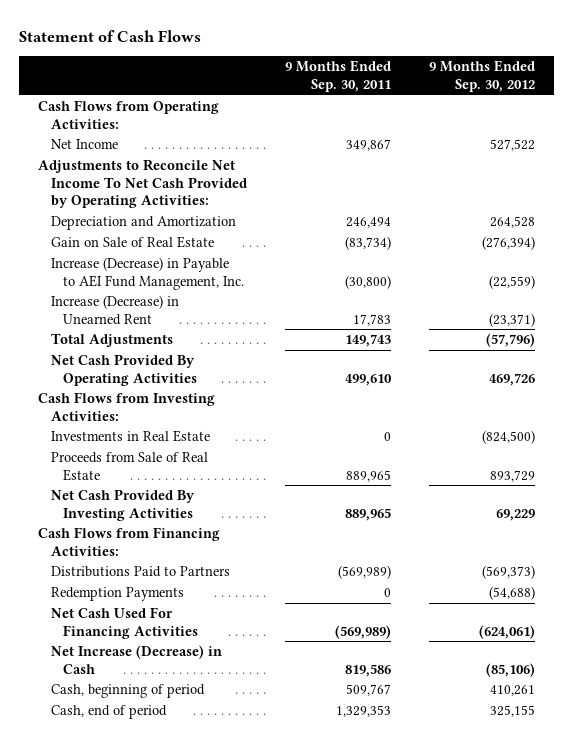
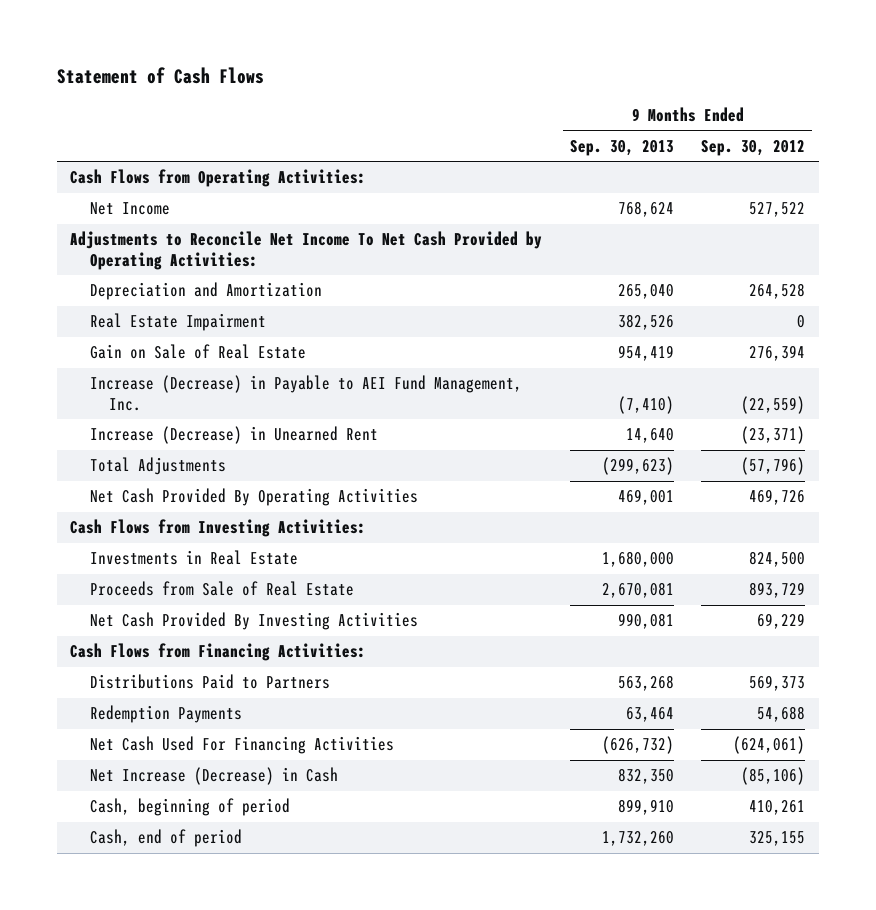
- | 9 Months Ended Sep. 30, 2011 | 9 Months Ended Sep. 30, 2012
+ | 9 Months Ended Sep. 30, 2013 | 9 Months Ended Sep. 30, 2012
- Gain on Sale of Real Estate | (83,734) | (276,394)
+ Real Estate Impairment | 382,526 | 0
+ Gain on Sale of Real Estate | 954,419 | 276,394
- Investments in Real Estate | 0 | (824,500)
+ Investments in Real Estate | 1,680,000 | 824,500
- Distributions Paid to Partners | (569,989) | (569,373)
- Redemption Payments | 0 | (54,688)
+ Distributions Paid to Partners | 563,268 | 569,373
+ Redemption Payments | 63,464 | 54,688

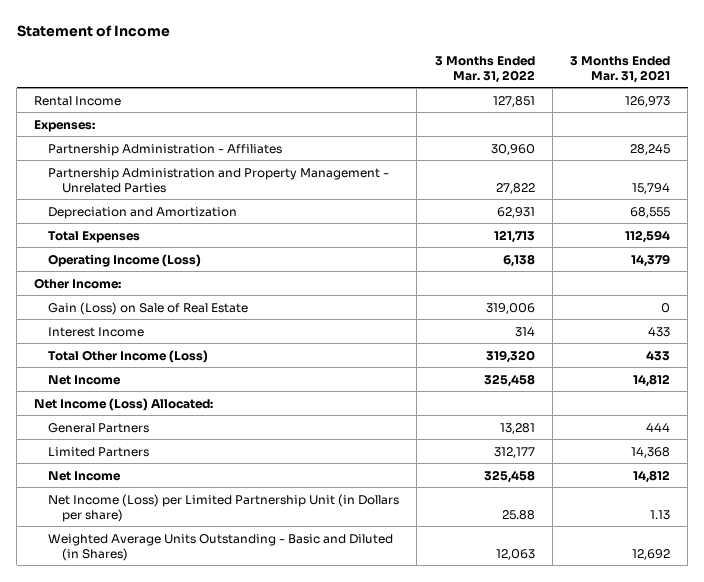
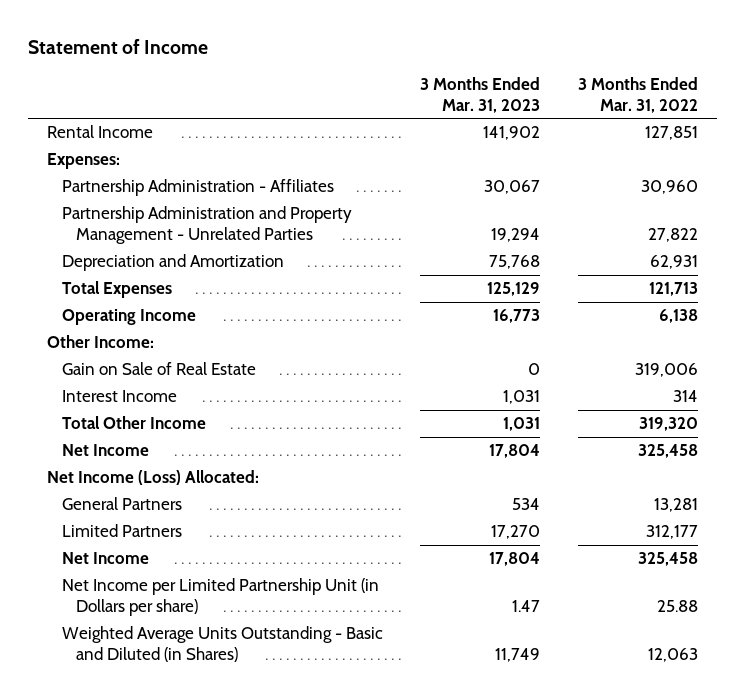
- | 3 Months Ended Mar. 31, 2022 | 3 Months Ended Mar. 31, 2021
+ | 3 Months Ended Mar. 31, 2023 | 3 Months Ended Mar. 31, 2022
- Operating Income (Loss) | 6,138 | 14,379
+ Operating Income | 16,773 | 6,138
- Gain (Loss) on Sale of Real Estate | 319,006 | 0
+ Gain on Sale of Real Estate | 0 | 319,006
- Total Other Income (Loss) | 319,320 | 433
+ Total Other Income | 1,031 | 319,320
- Net Income (Loss) per Limited Partnership Unit (in Dollars per share) | 25.88 | 1.13
+ Net Income per Limited Partnership Unit (in Dollars per share) | 1.47 | 25.88

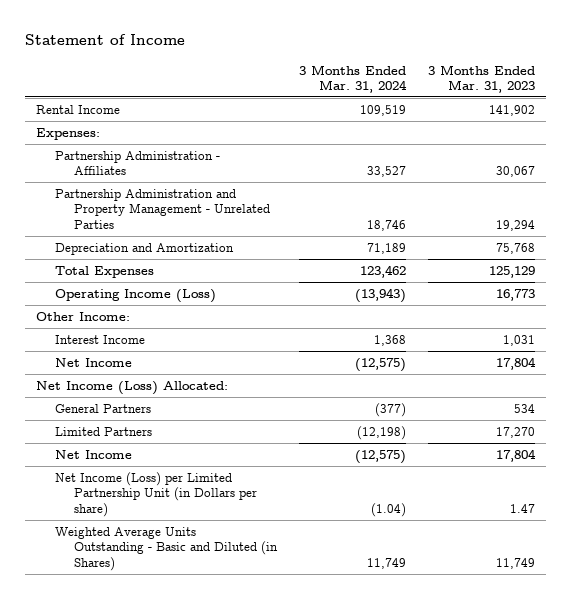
- | 3 Months Ended Mar. 31, 2023 | 3 Months Ended Mar. 31, 2022
+ | 3 Months Ended Mar. 31, 2024 | 3 Months Ended Mar. 31, 2023
- Operating Income | 16,773 | 6,138
+ Operating Income (Loss) | (13,943) | 16,773
- Gain on Sale of Real Estate | 0 | 319,006
- Total Other Income | 1,031 | 319,320
- Net Income per Limited Partnership Unit (in Dollars per share) | 1.47 | 25.88
+ Net Income (Loss) per Limited Partnership Unit (in Dollars per share) | (1.04) | 1.47

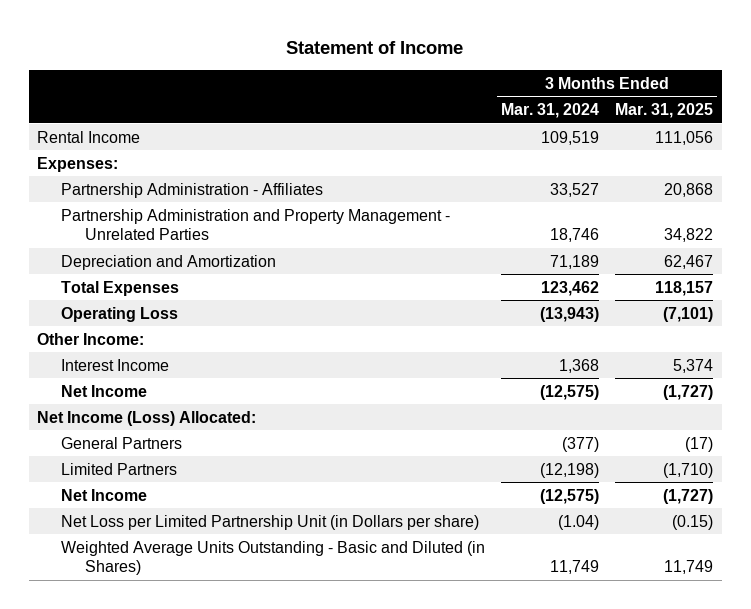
- | 3 Months Ended Mar. 31, 2024 | 3 Months Ended Mar. 31, 2023
+ | 3 Months Ended Mar. 31, 2024 | 3 Months Ended Mar. 31, 2025
- Operating Income (Loss) | (13,943) | 16,773
+ Operating Loss | (13,943) | (7,101)
- Net Income (Loss) per Limited Partnership Unit (in Dollars per share) | (1.04) | 1.47
+ Net Loss per Limited Partnership Unit (in Dollars per share) | (1.04) | (0.15)

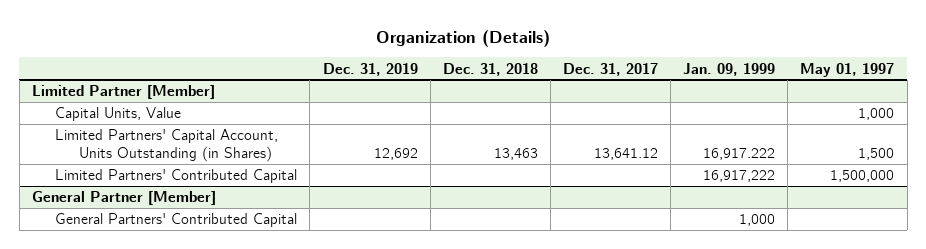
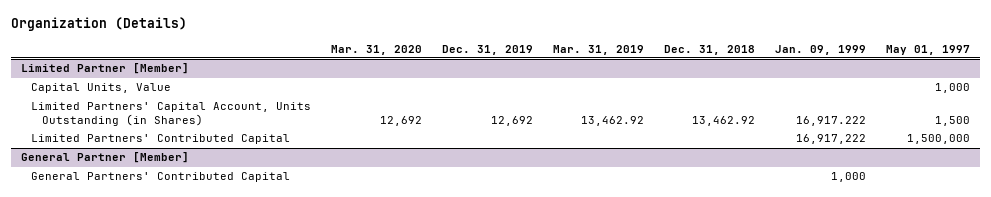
- | Dec. 31, 2019 | Dec. 31, 2018 | Dec. 31, 2017 | Jan. 09, 1999 | May 01, 1997
+ | Mar. 31, 2020 | Dec. 31, 2019 | Mar. 31, 2019 | Dec. 31, 2018 | Jan. 09, 1999 | May 01, 1997
@ Limited Partner [Member]
- Limited Partners' Capital Account, Units Outstanding (in Shares) | 12,692 | 13,463 | 13,641.12 | 16,917.222 | 1,500
+ Limited Partners' Capital Account, Units Outstanding (in Shares) | 12,692 | 12,692 | 13,462.92 | 13,462.92 | 16,917.222 | 1,500

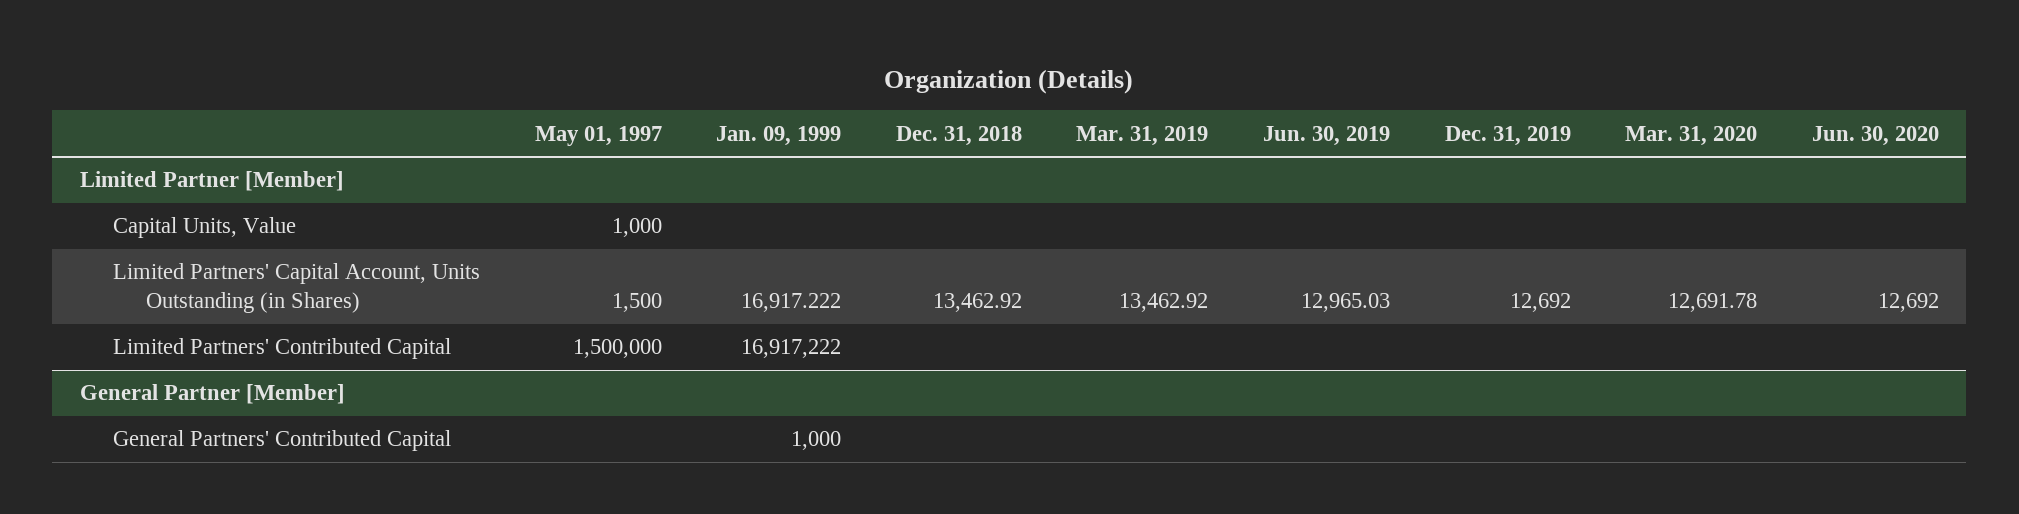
- | Mar. 31, 2020 | Dec. 31, 2019 | Mar. 31, 2019 | Dec. 31, 2018 | Jan. 09, 1999 | May 01, 1997
+ | May 01, 1997 | Jan. 09, 1999 | Dec. 31, 2018 | Mar. 31, 2019 | Jun. 30, 2019 | Dec. 31, 2019 | Mar. 31, 2020 | Jun. 30, 2020
@ Limited Partner [Member]
- Limited Partners' Capital Account, Units Outstanding (in Shares) | 12,692 | 12,692 | 13,462.92 | 13,462.92 | 16,917.222 | 1,500
+ Limited Partners' Capital Account, Units Outstanding (in Shares) | 1,500 | 16,917.222 | 13,462.92 | 13,462.92 | 12,965.03 | 12,692 | 12,691.78 | 12,692

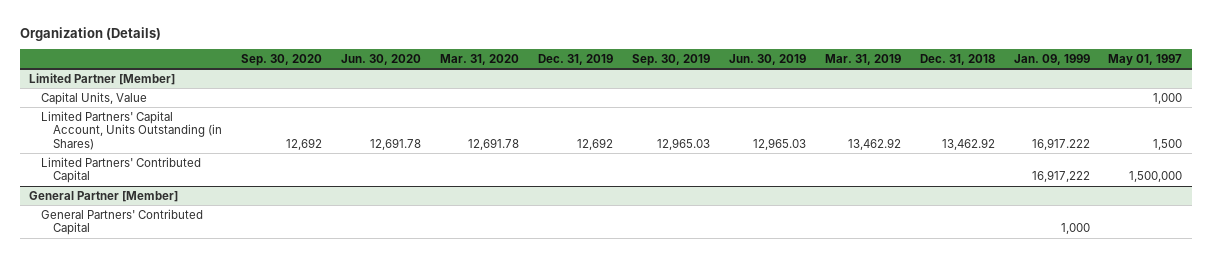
- | May 01, 1997 | Jan. 09, 1999 | Dec. 31, 2018 | Mar. 31, 2019 | Jun. 30, 2019 | Dec. 31, 2019 | Mar. 31, 2020 | Jun. 30, 2020
+ | Sep. 30, 2020 | Jun. 30, 2020 | Mar. 31, 2020 | Dec. 31, 2019 | Sep. 30, 2019 | Jun. 30, 2019 | Mar. 31, 2019 | Dec. 31, 2018 | Jan. 09, 1999 | May 01, 1997
@ Limited Partner [Member]
- Limited Partners' Capital Account, Units Outstanding (in Shares) | 1,500 | 16,917.222 | 13,462.92 | 13,462.92 | 12,965.03 | 12,692 | 12,691.78 | 12,692
+ Limited Partners' Capital Account, Units Outstanding (in Shares) | 12,692 | 12,691.78 | 12,691.78 | 12,692 | 12,965.03 | 12,965.03 | 13,462.92 | 13,462.92 | 16,917.222 | 1,500

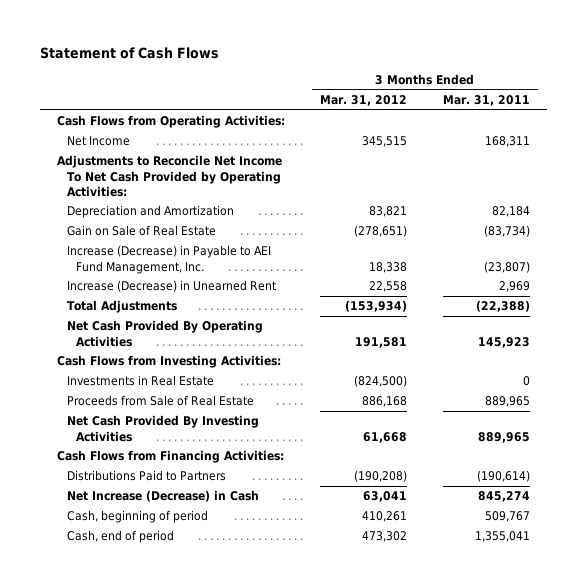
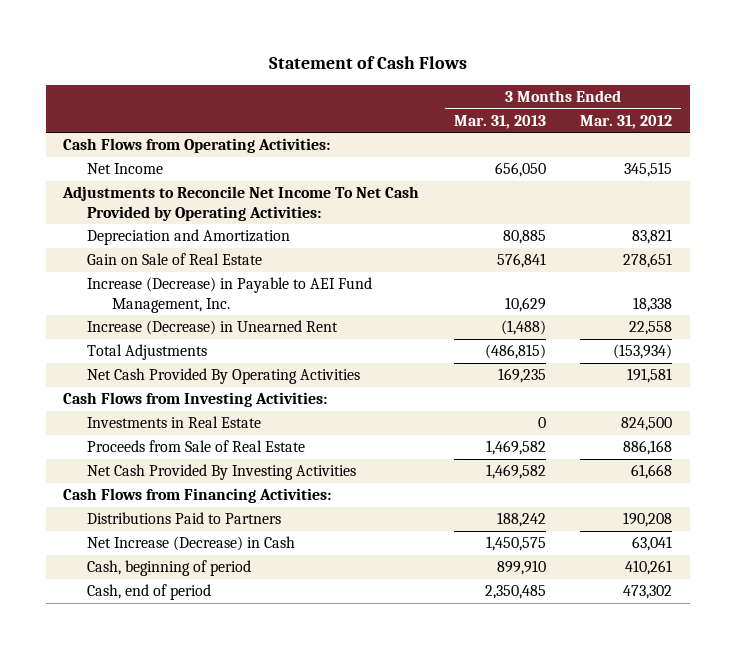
- | 3 Months Ended Mar. 31, 2012 | 3 Months Ended Mar. 31, 2011
+ | 3 Months Ended Mar. 31, 2013 | 3 Months Ended Mar. 31, 2012
- Gain on Sale of Real Estate | (278,651) | (83,734)
+ Gain on Sale of Real Estate | 576,841 | 278,651
- Investments in Real Estate | (824,500) | 0
+ Investments in Real Estate | 0 | 824,500
- Distributions Paid to Partners | (190,208) | (190,614)
+ Distributions Paid to Partners | 188,242 | 190,208

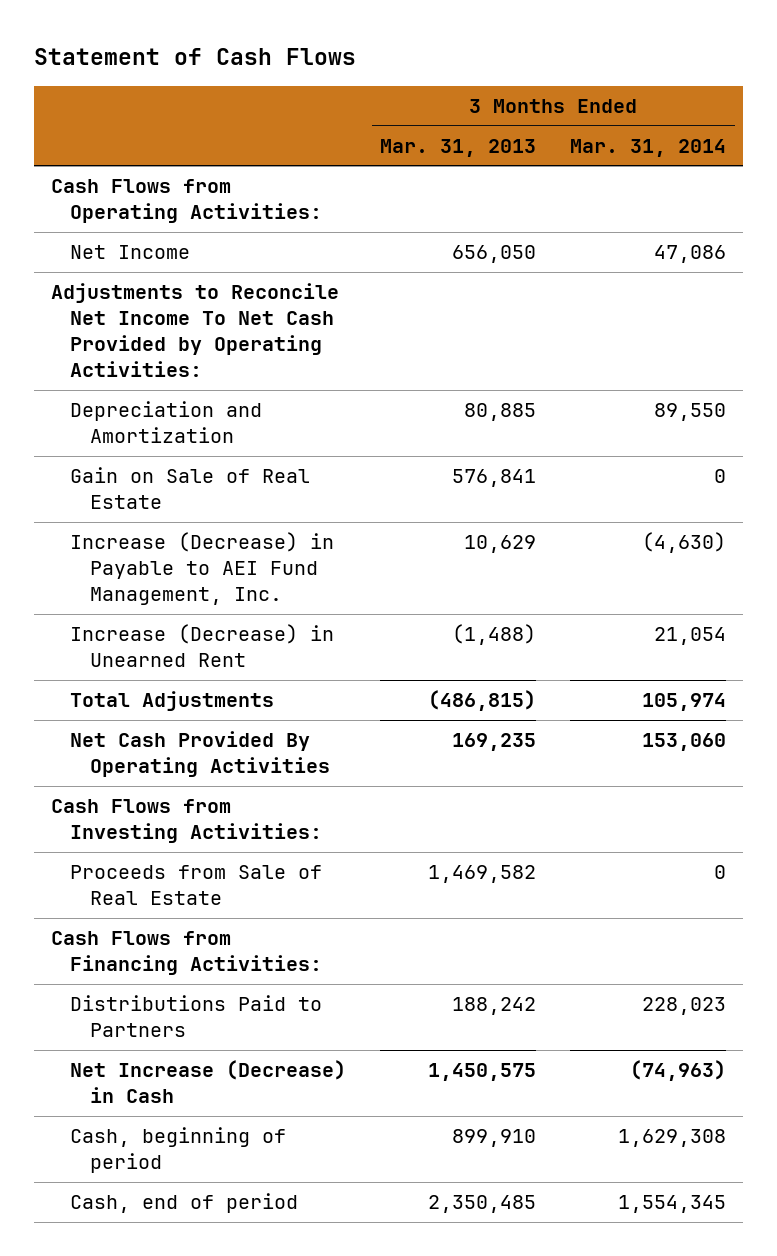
- | 3 Months Ended Mar. 31, 2013 | 3 Months Ended Mar. 31, 2012
+ | 3 Months Ended Mar. 31, 2013 | 3 Months Ended Mar. 31, 2014
- Investments in Real Estate | 0 | 824,500
- Net Cash Provided By Investing Activities | 1,469,582 | 61,668

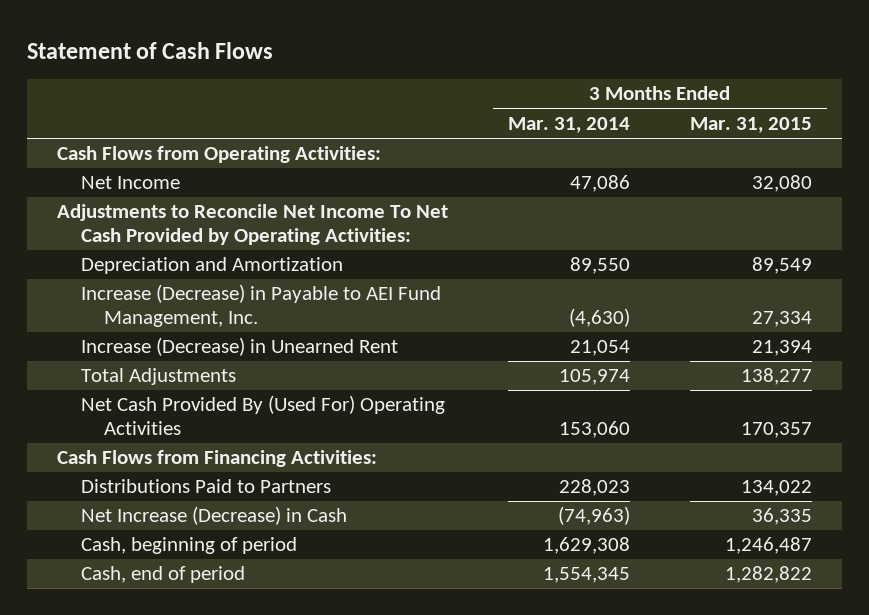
- | 3 Months Ended Mar. 31, 2013 | 3 Months Ended Mar. 31, 2014
+ | 3 Months Ended Mar. 31, 2014 | 3 Months Ended Mar. 31, 2015
- Gain on Sale of Real Estate | 576,841 | 0
- Net Cash Provided By Operating Activities | 169,235 | 153,060
- Cash Flows from Investing Activities:
- Proceeds from Sale of Real Estate | 1,469,582 | 0
+ Net Cash Provided By (Used For) Operating Activities | 153,060 | 170,357

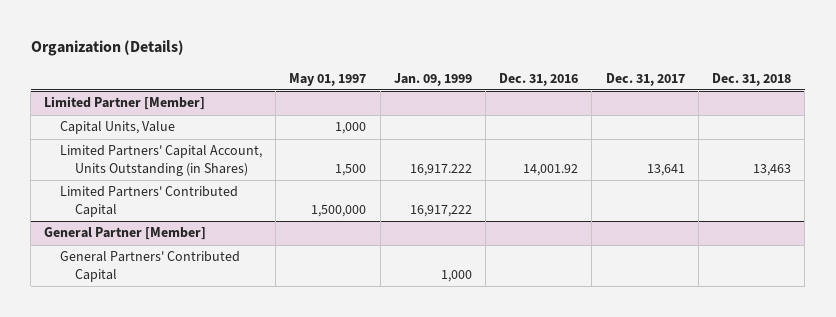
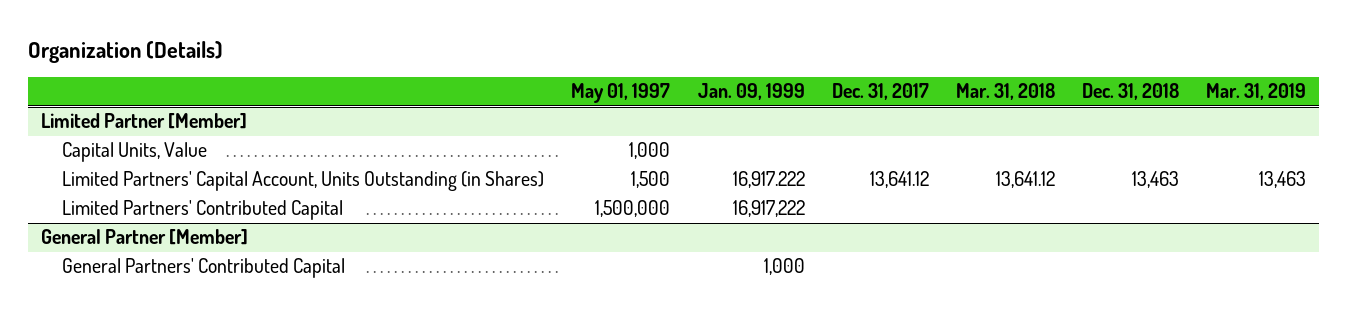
- | May 01, 1997 | Jan. 09, 1999 | Dec. 31, 2016 | Dec. 31, 2017 | Dec. 31, 2018
+ | May 01, 1997 | Jan. 09, 1999 | Dec. 31, 2017 | Mar. 31, 2018 | Dec. 31, 2018 | Mar. 31, 2019
@ Limited Partner [Member]
- Limited Partners' Capital Account, Units Outstanding (in Shares) | 1,500 | 16,917.222 | 14,001.92 | 13,641 | 13,463
+ Limited Partners' Capital Account, Units Outstanding (in Shares) | 1,500 | 16,917.222 | 13,641.12 | 13,641.12 | 13,463 | 13,463

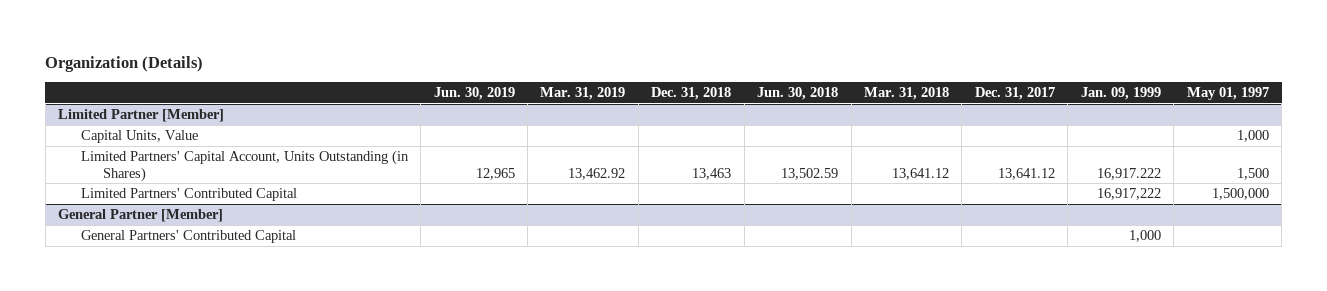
- | May 01, 1997 | Jan. 09, 1999 | Dec. 31, 2017 | Mar. 31, 2018 | Dec. 31, 2018 | Mar. 31, 2019
+ | Jun. 30, 2019 | Mar. 31, 2019 | Dec. 31, 2018 | Jun. 30, 2018 | Mar. 31, 2018 | Dec. 31, 2017 | Jan. 09, 1999 | May 01, 1997
@ Limited Partner [Member]
- Limited Partners' Capital Account, Units Outstanding (in Shares) | 1,500 | 16,917.222 | 13,641.12 | 13,641.12 | 13,463 | 13,463
+ Limited Partners' Capital Account, Units Outstanding (in Shares) | 12,965 | 13,462.92 | 13,463 | 13,502.59 | 13,641.12 | 13,641.12 | 16,917.222 | 1,500

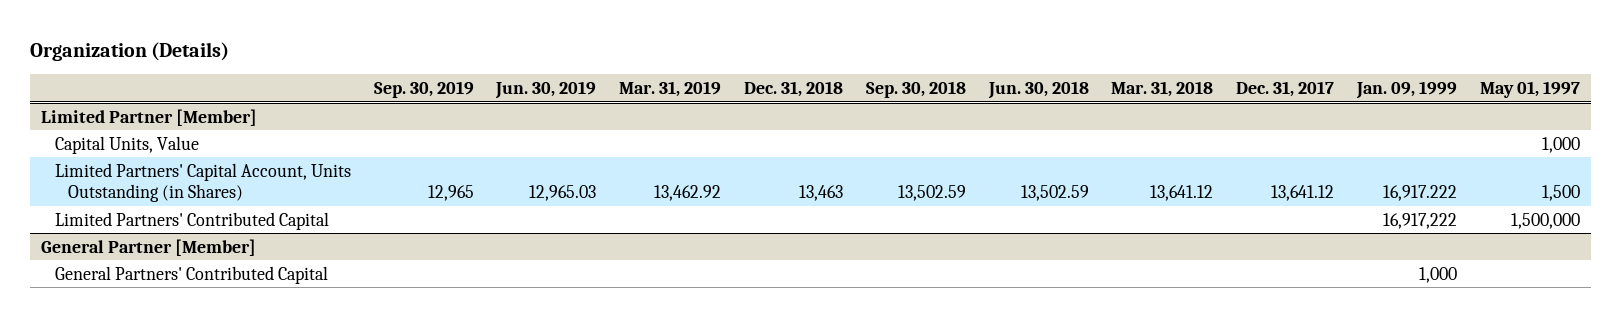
- | Jun. 30, 2019 | Mar. 31, 2019 | Dec. 31, 2018 | Jun. 30, 2018 | Mar. 31, 2018 | Dec. 31, 2017 | Jan. 09, 1999 | May 01, 1997
+ | Sep. 30, 2019 | Jun. 30, 2019 | Mar. 31, 2019 | Dec. 31, 2018 | Sep. 30, 2018 | Jun. 30, 2018 | Mar. 31, 2018 | Dec. 31, 2017 | Jan. 09, 1999 | May 01, 1997
@ Limited Partner [Member]
- Limited Partners' Capital Account, Units Outstanding (in Shares) | 12,965 | 13,462.92 | 13,463 | 13,502.59 | 13,641.12 | 13,641.12 | 16,917.222 | 1,500
+ Limited Partners' Capital Account, Units Outstanding (in Shares) | 12,965 | 12,965.03 | 13,462.92 | 13,463 | 13,502.59 | 13,502.59 | 13,641.12 | 13,641.12 | 16,917.222 | 1,500

